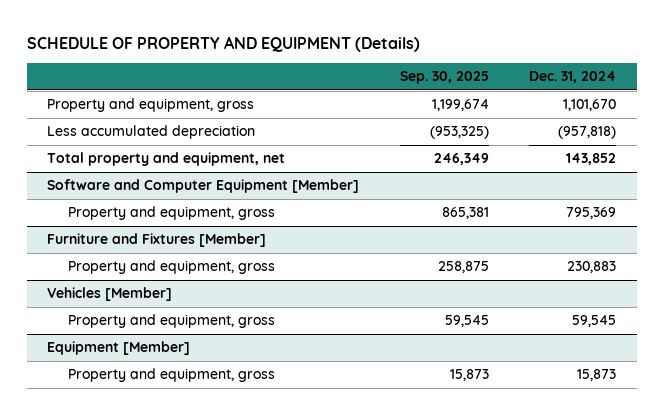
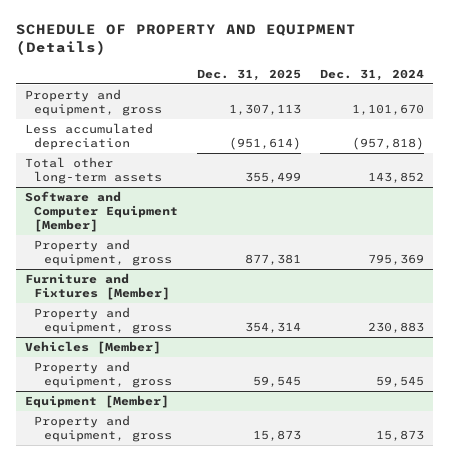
- | Sep. 30, 2025 | Dec. 31, 2024
+ | Dec. 31, 2025 | Dec. 31, 2024
- Total property and equipment, net | 246,349 | 143,852
+ Total other long-term assets | 355,499 | 143,852

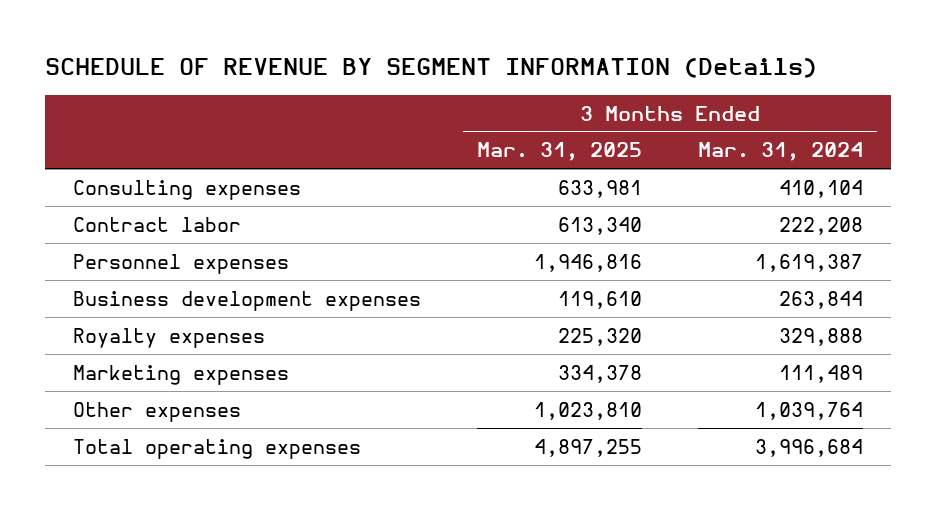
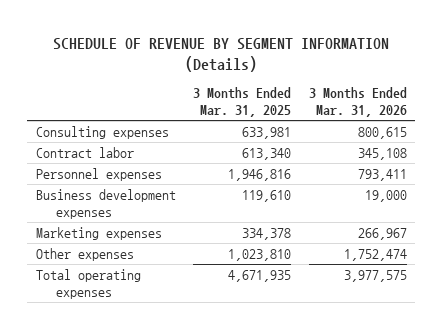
- | 3 Months Ended Mar. 31, 2025 | 3 Months Ended Mar. 31, 2024
+ | 3 Months Ended Mar. 31, 2025 | 3 Months Ended Mar. 31, 2026
- Royalty expenses | 225,320 | 329,888
- Total operating expenses | 4,897,255 | 3,996,684
+ Total operating expenses | 4,671,935 | 3,977,575

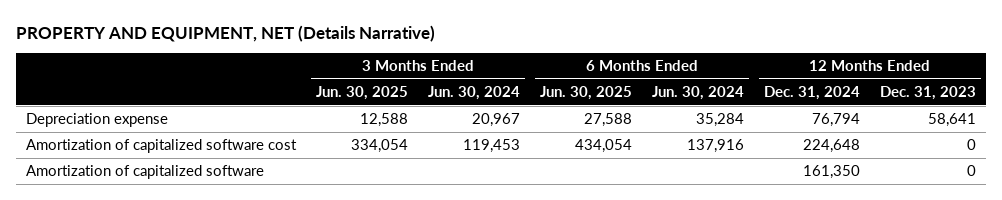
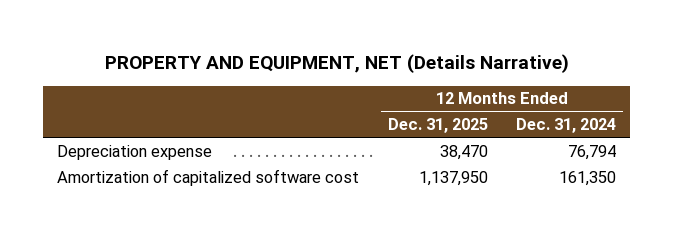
- | 3 Months Ended Jun. 30, 2025 | 3 Months Ended Jun. 30, 2024 | 6 Months Ended Jun. 30, 2025 | 6 Months Ended Jun. 30, 2024 | 12 Months Ended Dec. 31, 2024 | 12 Months Ended Dec. 31, 2023
+ | 12 Months Ended Dec. 31, 2025 | 12 Months Ended Dec. 31, 2024
- Amortization of capitalized software cost | 334,054 | 119,453 | 434,054 | 137,916 | 224,648 | 0
- Amortization of capitalized software | | | | | 161,350 | 0
+ Amortization of capitalized software cost | 1,137,950 | 161,350

